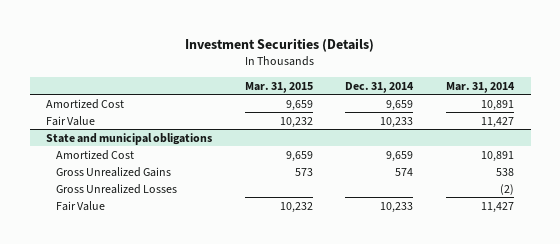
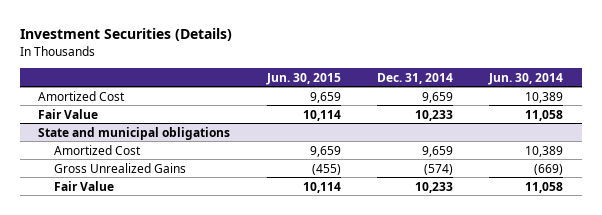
- | Mar. 31, 2015 | Dec. 31, 2014 | Mar. 31, 2014
+ | Jun. 30, 2015 | Dec. 31, 2014 | Jun. 30, 2014
@ State and municipal obligations
- Gross Unrealized Gains | 573 | 574 | 538
- Gross Unrealized Losses | | | (2)
+ Gross Unrealized Gains | (455) | (574) | (669)

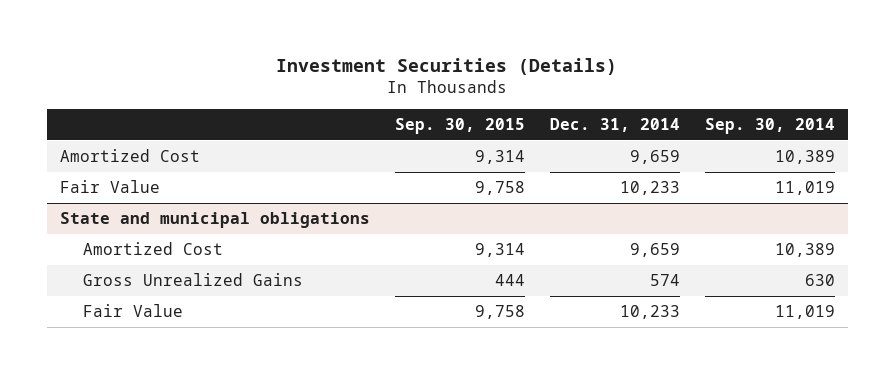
- | Jun. 30, 2015 | Dec. 31, 2014 | Jun. 30, 2014
+ | Sep. 30, 2015 | Dec. 31, 2014 | Sep. 30, 2014
@ State and municipal obligations
- Gross Unrealized Gains | (455) | (574) | (669)
+ Gross Unrealized Gains | 444 | 574 | 630

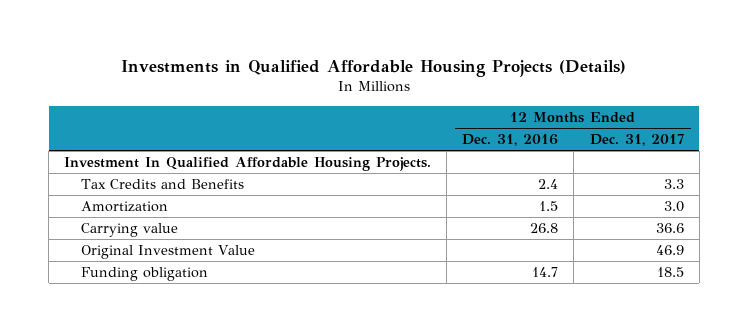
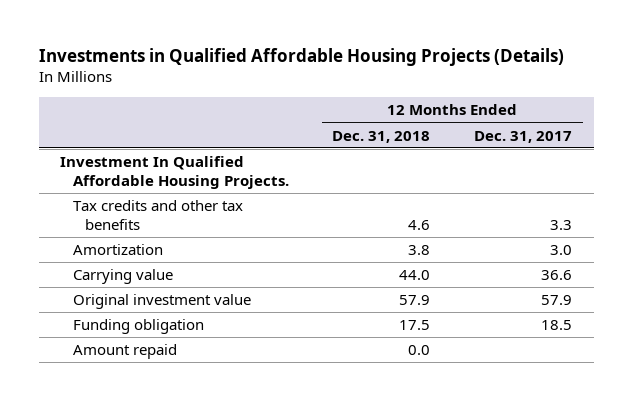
- | 12 Months Ended Dec. 31, 2016 | 12 Months Ended Dec. 31, 2017
+ | 12 Months Ended Dec. 31, 2018 | 12 Months Ended Dec. 31, 2017
- Tax Credits and Benefits | 2.4 | 3.3
+ Tax credits and other tax benefits | 4.6 | 3.3
- Original Investment Value | | 46.9
+ Original investment value | 57.9 | 57.9
+ Amount repaid | 0.0 |

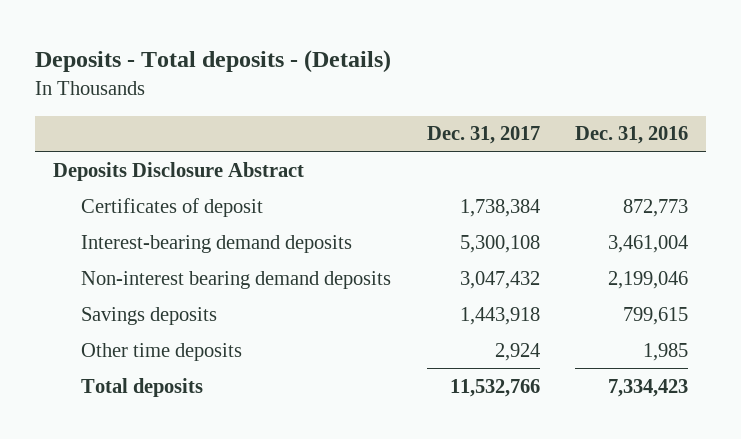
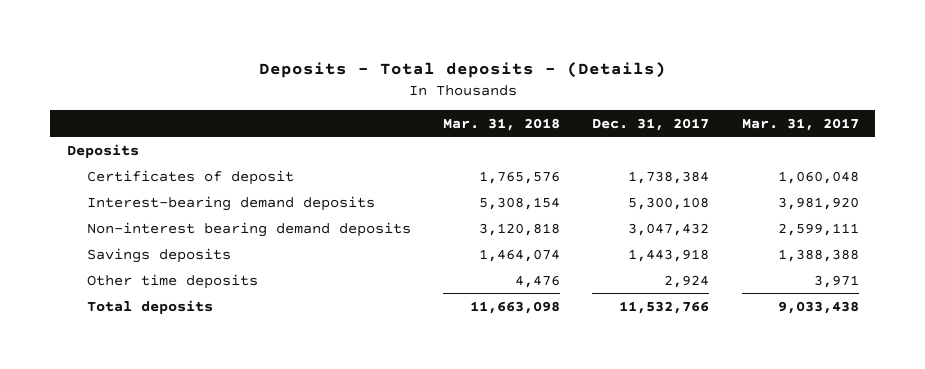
- | Dec. 31, 2017 | Dec. 31, 2016
+ | Mar. 31, 2018 | Dec. 31, 2017 | Mar. 31, 2017
- Deposits Disclosure Abstract
+ Deposits

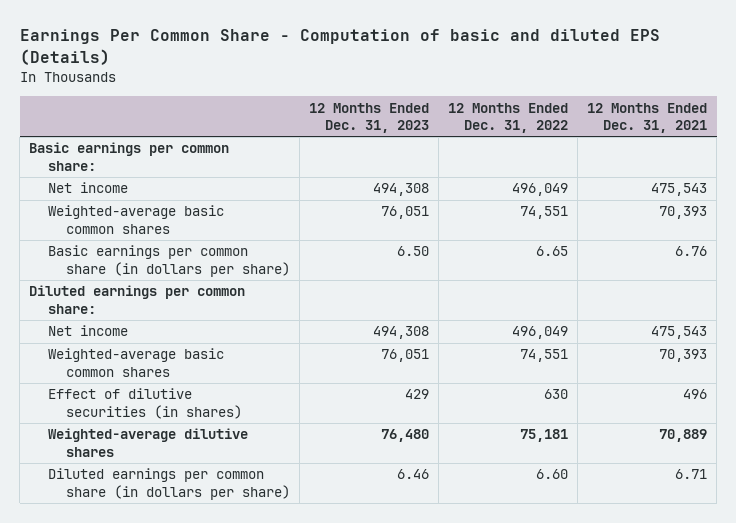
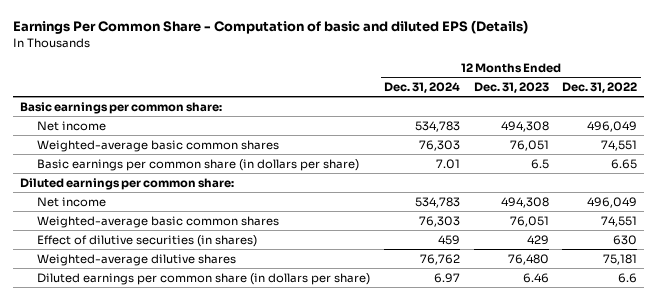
- | 12 Months Ended Dec. 31, 2023 | 12 Months Ended Dec. 31, 2022 | 12 Months Ended Dec. 31, 2021
+ | 12 Months Ended Dec. 31, 2024 | 12 Months Ended Dec. 31, 2023 | 12 Months Ended Dec. 31, 2022
- Basic earnings per common share (in dollars per share) | 6.50 | 6.65 | 6.76
+ Basic earnings per common share (in dollars per share) | 7.01 | 6.5 | 6.65
- Diluted earnings per common share (in dollars per share) | 6.46 | 6.60 | 6.71
+ Diluted earnings per common share (in dollars per share) | 6.97 | 6.46 | 6.6

